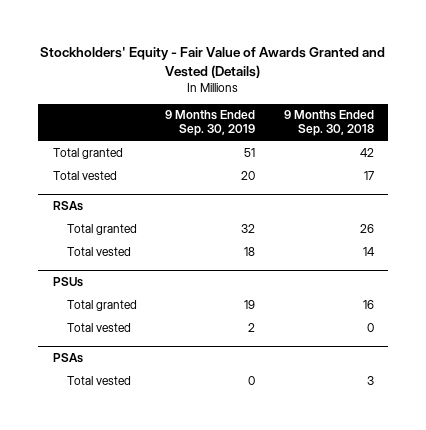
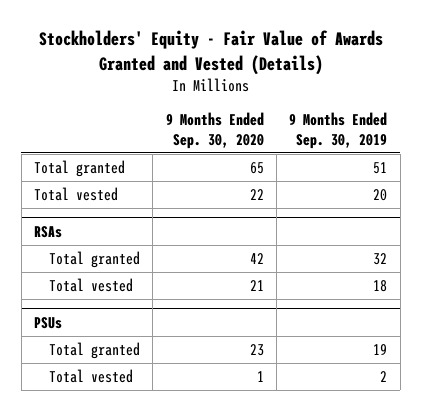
- | 9 Months Ended Sep. 30, 2019 | 9 Months Ended Sep. 30, 2018
+ | 9 Months Ended Sep. 30, 2020 | 9 Months Ended Sep. 30, 2019
- PSAs
- Total vested | 0 | 3

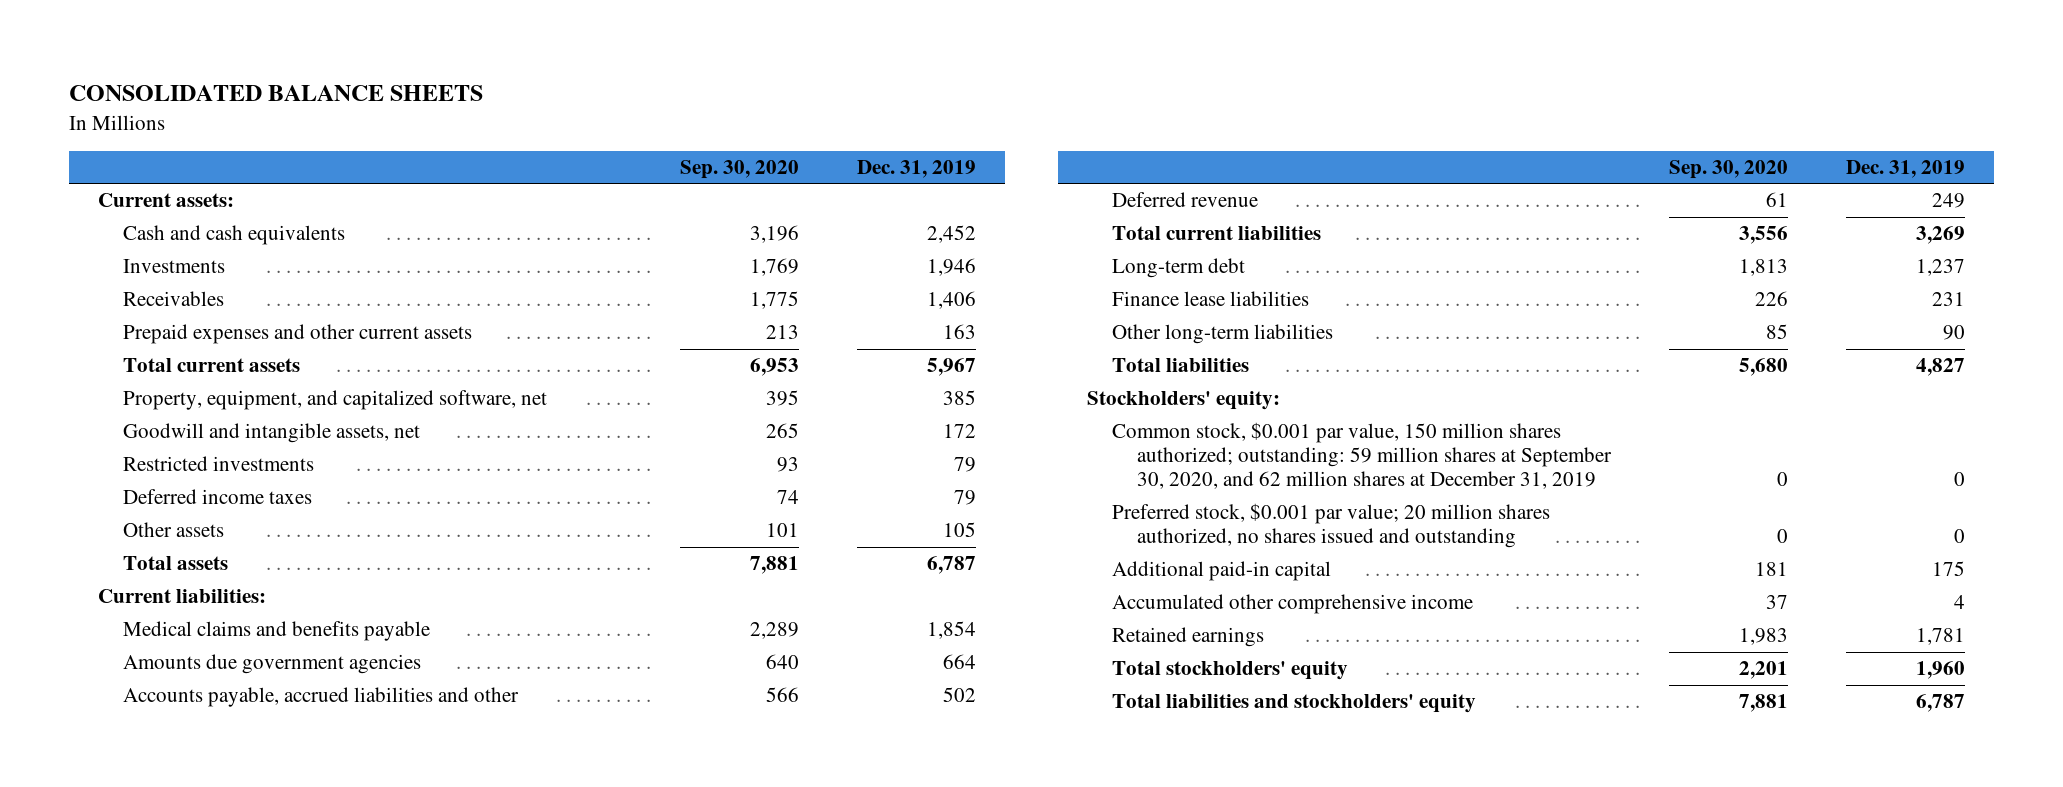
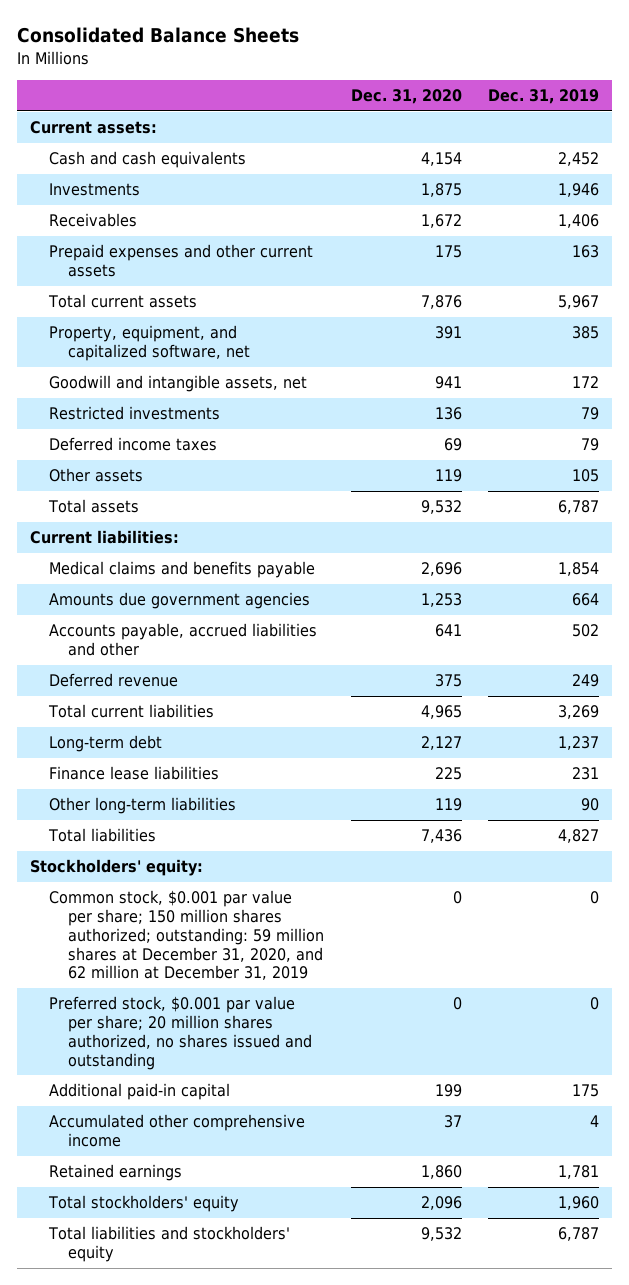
- CONSOLIDATED BALANCE SHEETS
+ Consolidated Balance Sheets
- | Sep. 30, 2020 | Dec. 31, 2019
+ | Dec. 31, 2020 | Dec. 31, 2019
- Common stock, $0.001 par value, 150 million shares authorized; outstanding: 59 million shares at September 30, 2020, and 62 million shares at December 31, 2019 | 0 | 0
- Preferred stock, $0.001 par value; 20 million shares authorized, no shares issued and outstanding | 0 | 0
+ Common stock, $0.001 par value per share; 150 million shares authorized; outstanding: 59 million shares at December 31, 2020, and 62 million at December 31, 2019 | 0 | 0
+ Preferred stock, $0.001 par value per share; 20 million shares authorized, no shares issued and outstanding | 0 | 0

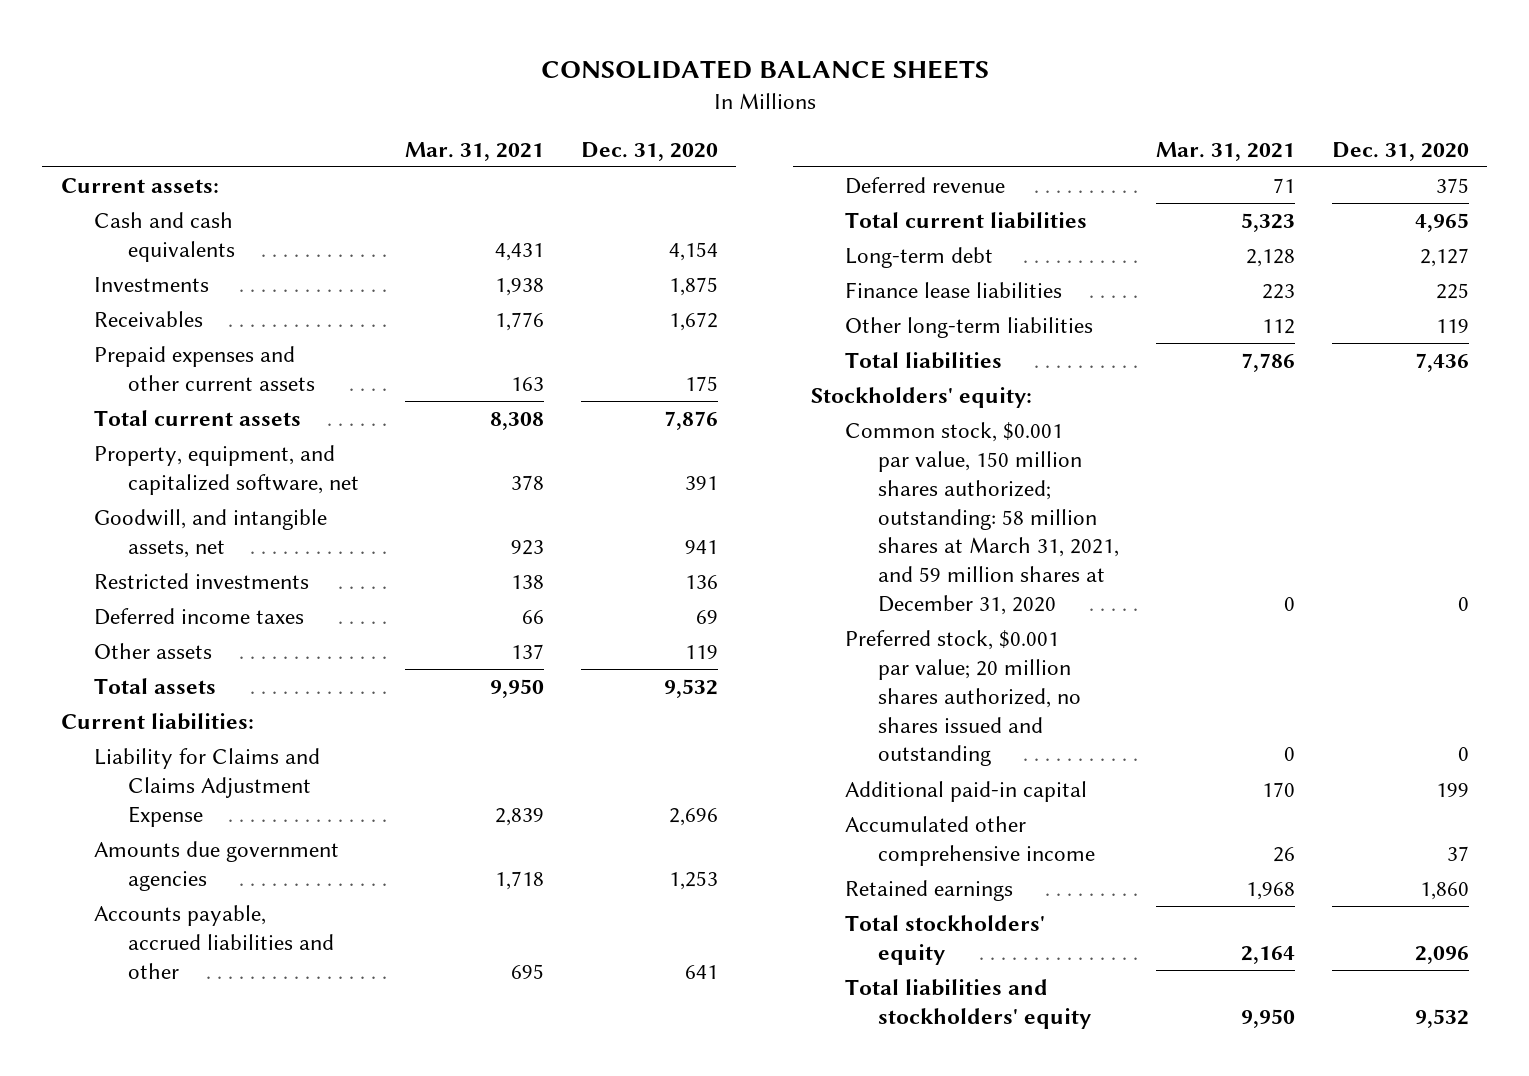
- Consolidated Balance Sheets
+ CONSOLIDATED BALANCE SHEETS
- | Dec. 31, 2020 | Dec. 31, 2019
+ | Mar. 31, 2021 | Dec. 31, 2020
- Goodwill and intangible assets, net | 941 | 172
+ Goodwill, and intangible assets, net | 923 | 941
- Medical claims and benefits payable | 2,696 | 1,854
+ Liability for Claims and Claims Adjustment Expense | 2,839 | 2,696
- Common stock, $0.001 par value per share; 150 million shares authorized; outstanding: 59 million shares at December 31, 2020, and 62 million at December 31, 2019 | 0 | 0
- Preferred stock, $0.001 par value per share; 20 million shares authorized, no shares issued and outstanding | 0 | 0
+ Common stock, $0.001 par value, 150 million shares authorized; outstanding: 58 million shares at March 31, 2021, and 59 million shares at December 31, 2020 | 0 | 0
+ Preferred stock, $0.001 par value; 20 million shares authorized, no shares issued and outstanding | 0 | 0

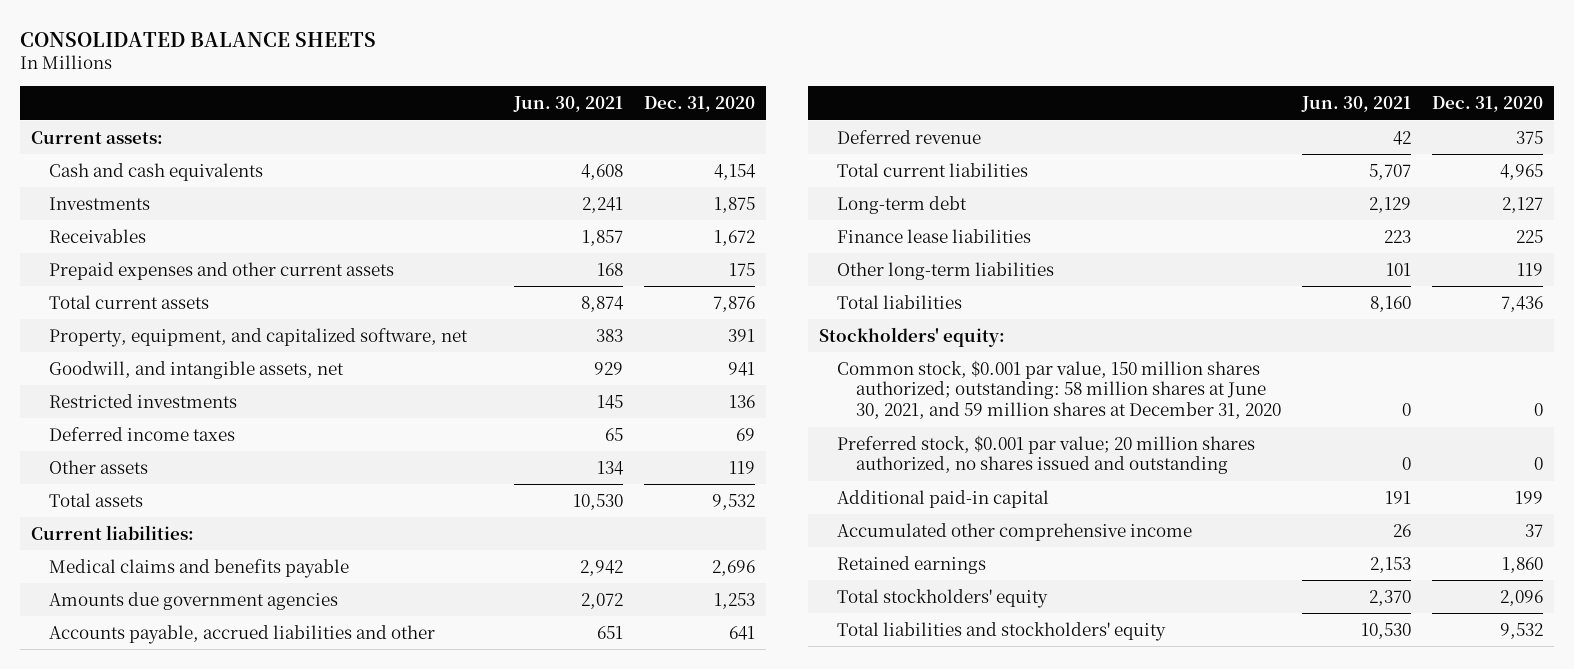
- | Mar. 31, 2021 | Dec. 31, 2020
+ | Jun. 30, 2021 | Dec. 31, 2020
- Liability for Claims and Claims Adjustment Expense | 2,839 | 2,696
+ Medical claims and benefits payable | 2,942 | 2,696
- Common stock, $0.001 par value, 150 million shares authorized; outstanding: 58 million shares at March 31, 2021, and 59 million shares at December 31, 2020 | 0 | 0
+ Common stock, $0.001 par value, 150 million shares authorized; outstanding: 58 million shares at June 30, 2021, and 59 million shares at December 31, 2020 | 0 | 0

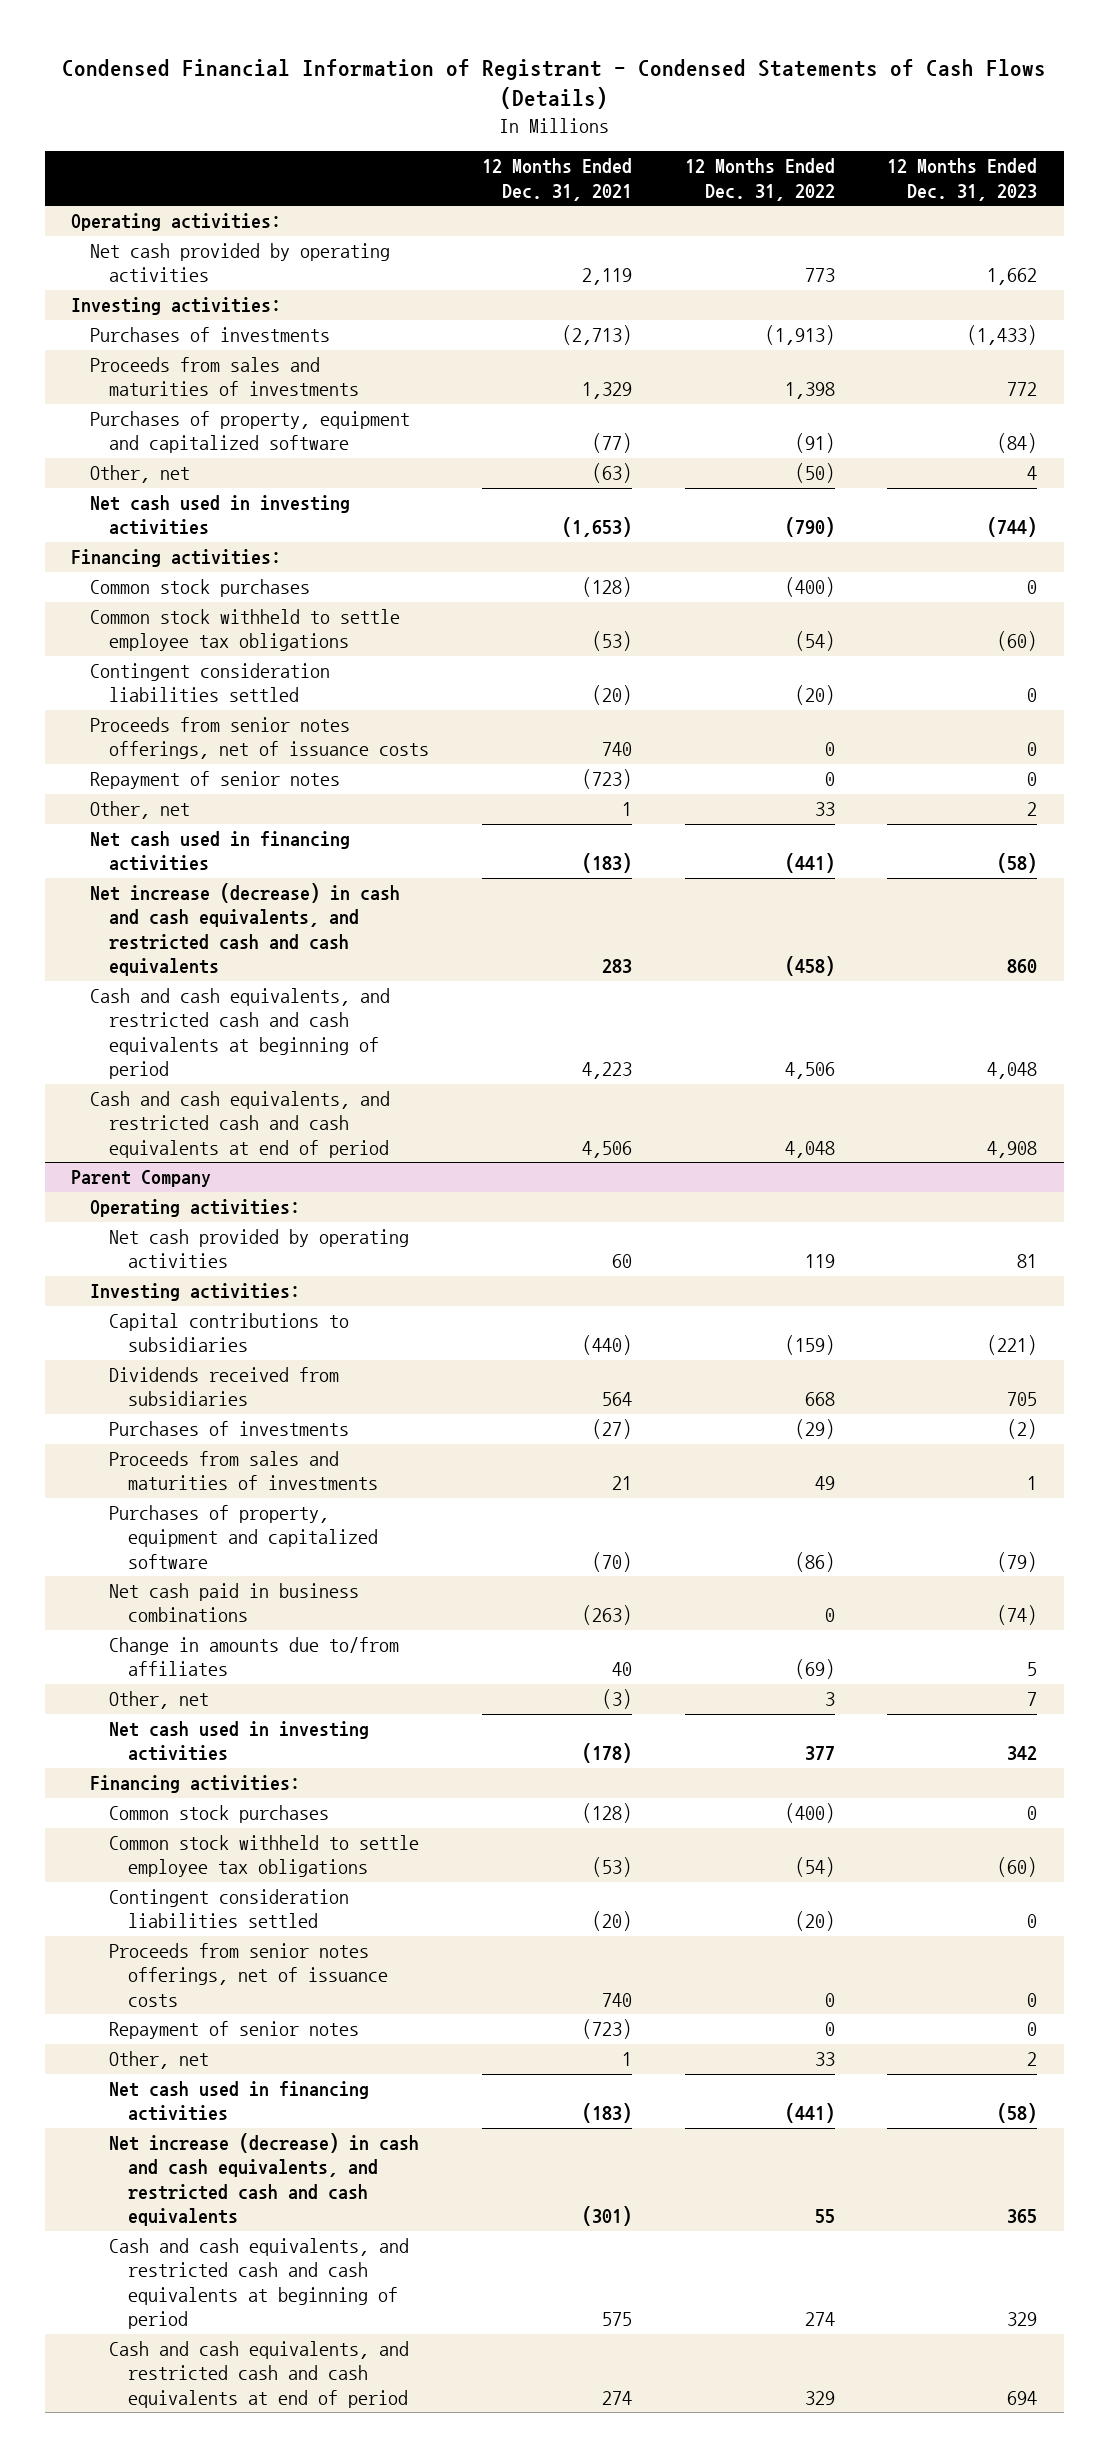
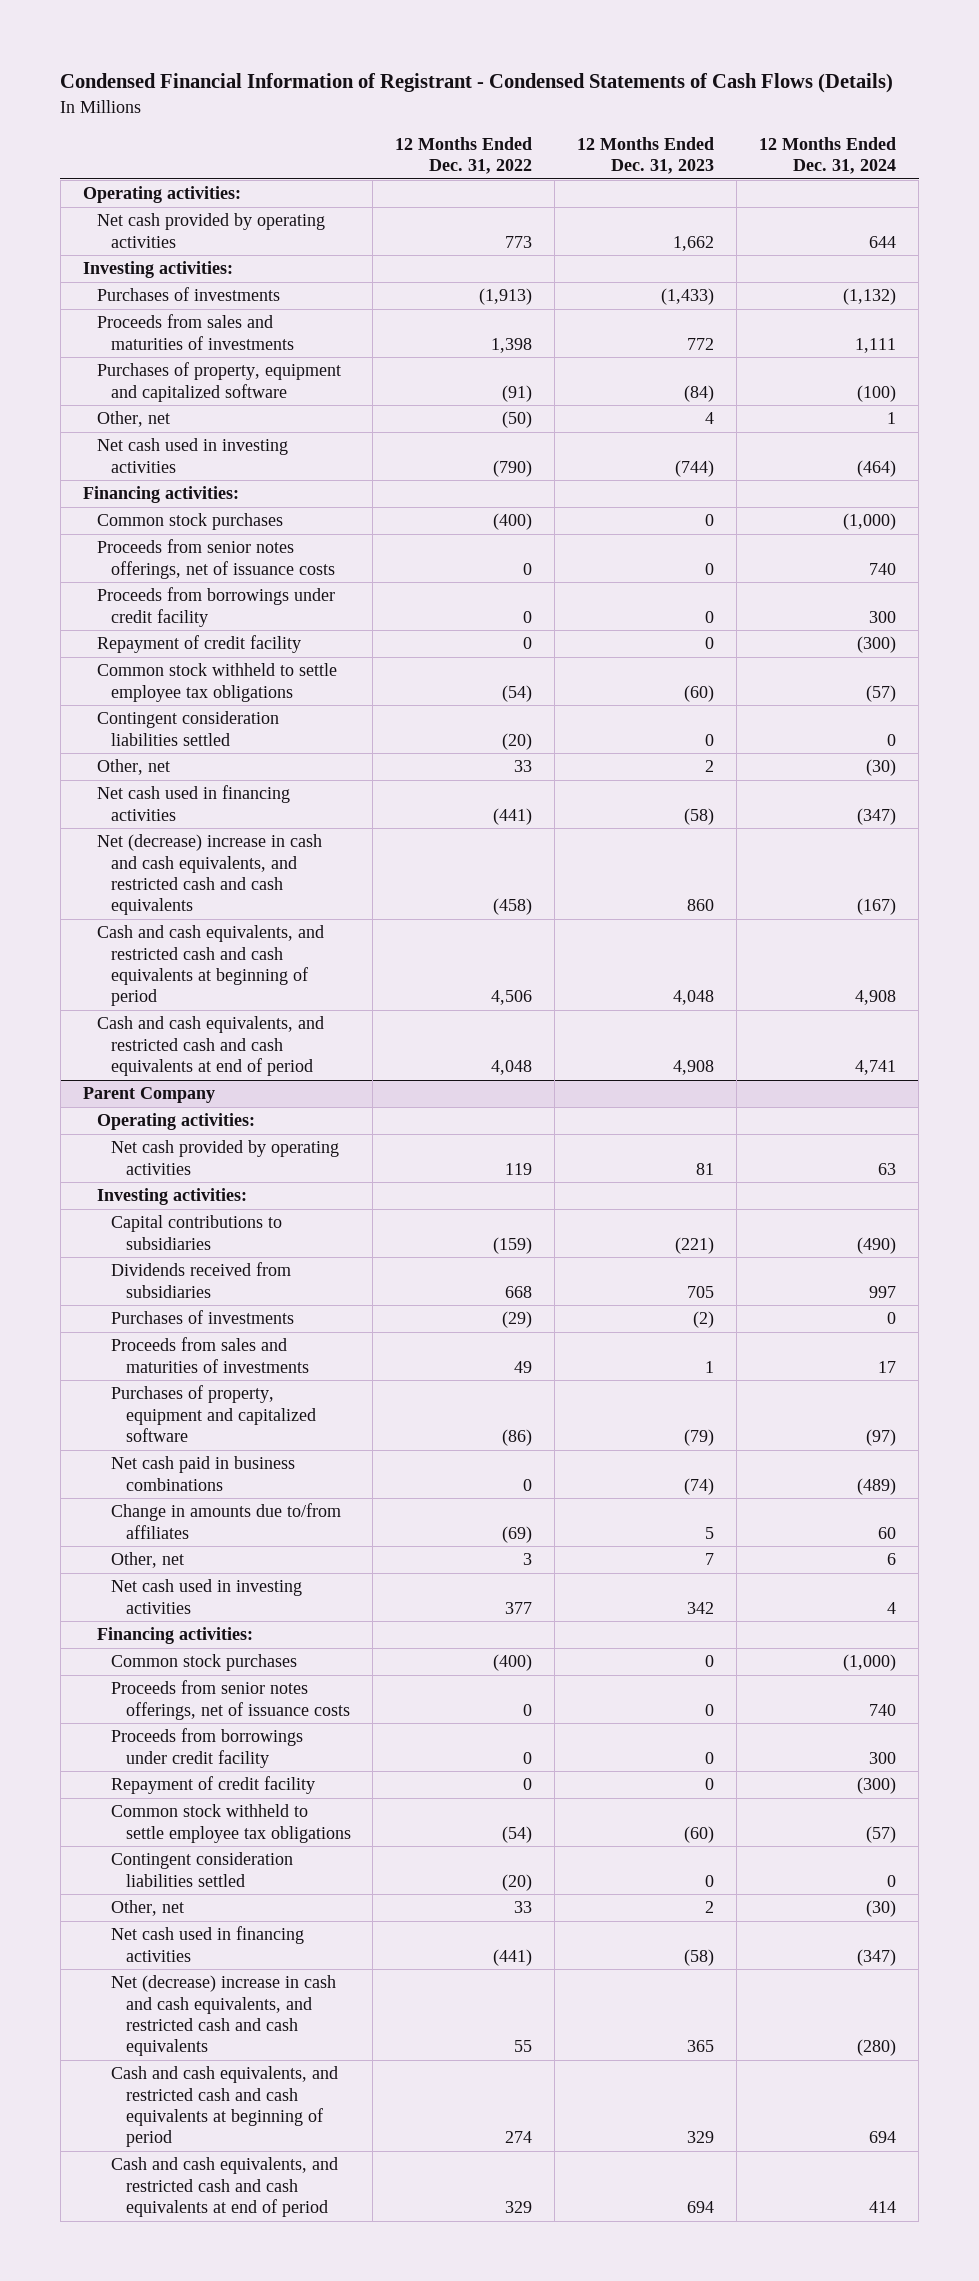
- | 12 Months Ended Dec. 31, 2021 | 12 Months Ended Dec. 31, 2022 | 12 Months Ended Dec. 31, 2023
+ | 12 Months Ended Dec. 31, 2022 | 12 Months Ended Dec. 31, 2023 | 12 Months Ended Dec. 31, 2024
moved up: Proceeds from senior notes offerings, net of issuance costs | 0 | 0 | 740
+ Proceeds from borrowings under credit facility | 0 | 0 | 300
+ Repayment of credit facility | 0 | 0 | (300)
- Repayment of senior notes | (723) | 0 | 0
- Net increase (decrease) in cash and cash equivalents, and restricted cash and cash equivalents | 283 | (458) | 860
+ Net (decrease) increase in cash and cash equivalents, and restricted cash and cash equivalents | (458) | 860 | (167)
@ Parent Company
moved up: Proceeds from senior notes offerings, net of issuance costs | 0 | 0 | 740
+ Proceeds from borrowings under credit facility | 0 | 0 | 300
+ Repayment of credit facility | 0 | 0 | (300)
- Repayment of senior notes | (723) | 0 | 0
- Net increase (decrease) in cash and cash equivalents, and restricted cash and cash equivalents | (301) | 55 | 365
+ Net (decrease) increase in cash and cash equivalents, and restricted cash and cash equivalents | 55 | 365 | (280)

